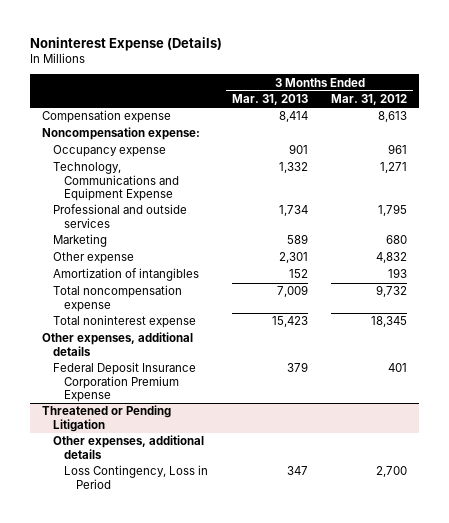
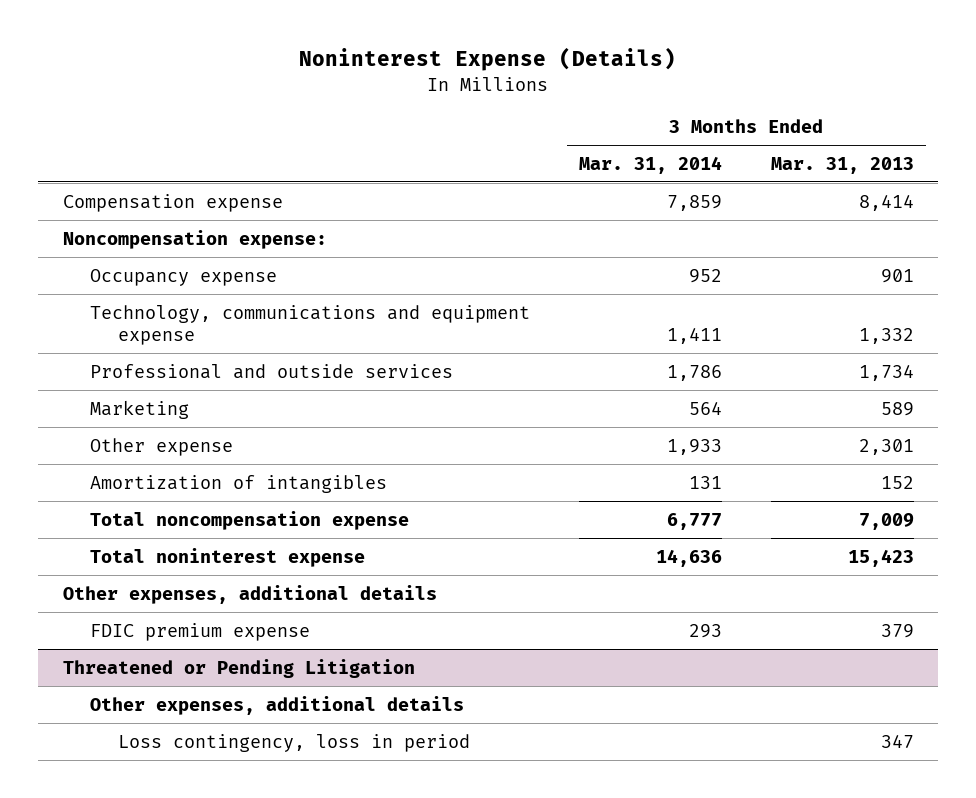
- | 3 Months Ended Mar. 31, 2013 | 3 Months Ended Mar. 31, 2012
+ | 3 Months Ended Mar. 31, 2014 | 3 Months Ended Mar. 31, 2013
- Technology, Communications and Equipment Expense | 1,332 | 1,271
+ Technology, communications and equipment expense | 1,411 | 1,332
- Federal Deposit Insurance Corporation Premium Expense | 379 | 401
+ FDIC premium expense | 293 | 379
@ Threatened or Pending Litigation
- Loss Contingency, Loss in Period | 347 | 2,700
+ Loss contingency, loss in period | | 347

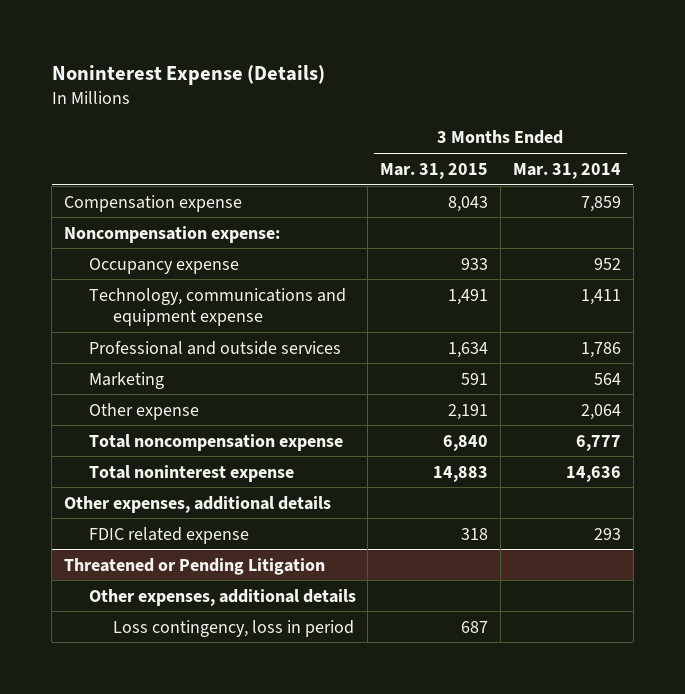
- | 3 Months Ended Mar. 31, 2014 | 3 Months Ended Mar. 31, 2013
+ | 3 Months Ended Mar. 31, 2015 | 3 Months Ended Mar. 31, 2014
- Other expense | 1,933 | 2,301
- Amortization of intangibles | 131 | 152
+ Other expense | 2,191 | 2,064
- FDIC premium expense | 293 | 379
+ FDIC related expense | 318 | 293

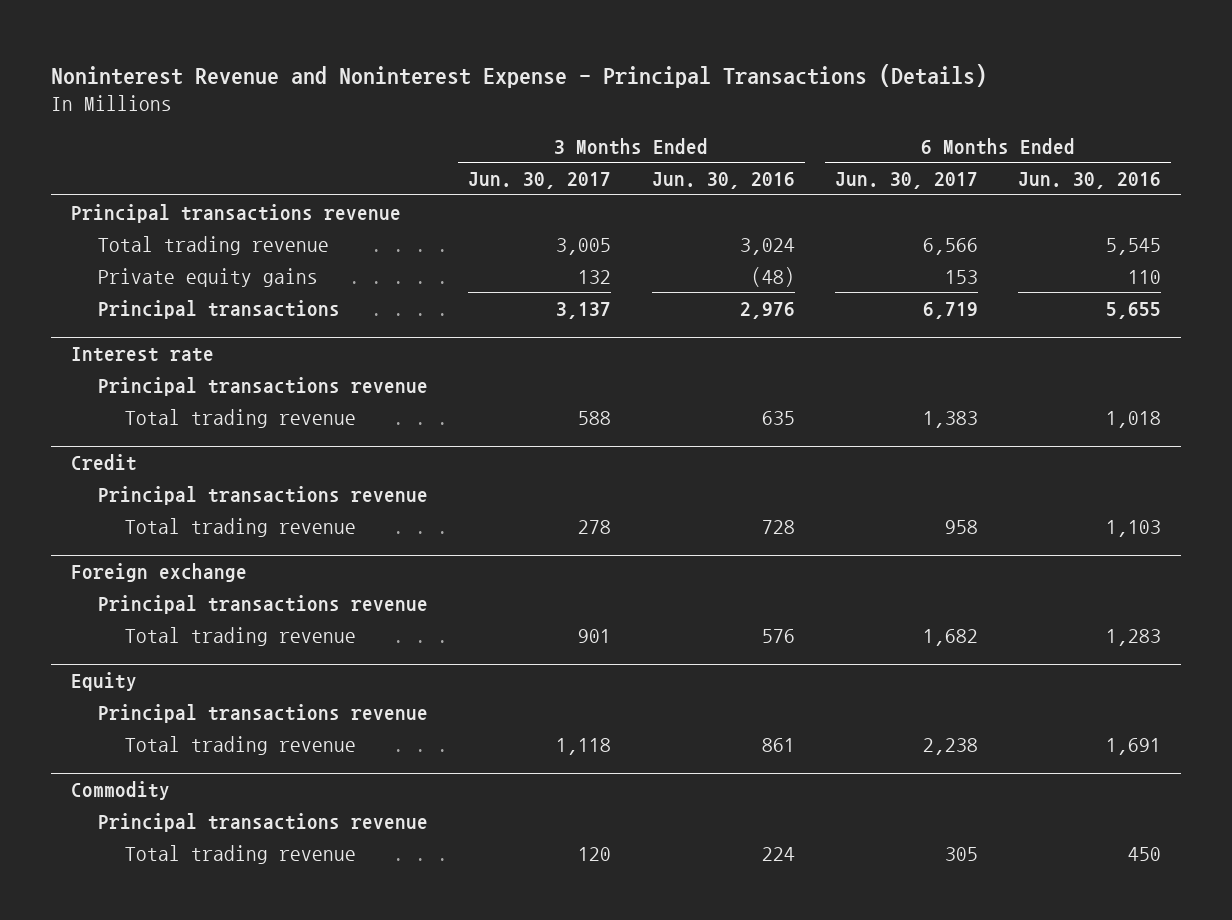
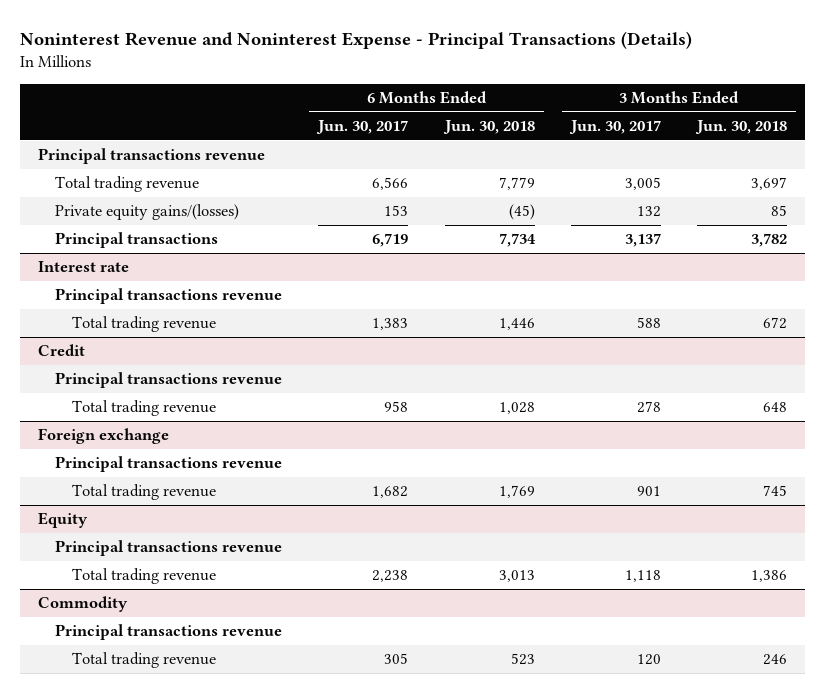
- | 3 Months Ended Jun. 30, 2017 | 3 Months Ended Jun. 30, 2016 | 6 Months Ended Jun. 30, 2017 | 6 Months Ended Jun. 30, 2016
+ | 6 Months Ended Jun. 30, 2017 | 6 Months Ended Jun. 30, 2018 | 3 Months Ended Jun. 30, 2017 | 3 Months Ended Jun. 30, 2018
- Private equity gains | 132 | (48) | 153 | 110
+ Private equity gains/(losses) | 153 | (45) | 132 | 85

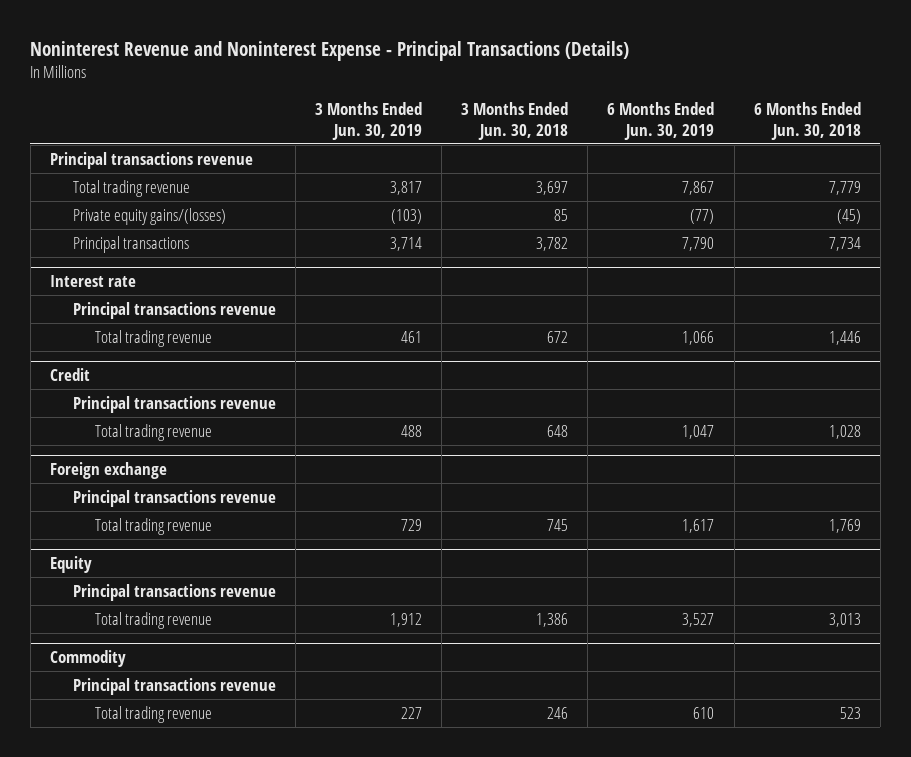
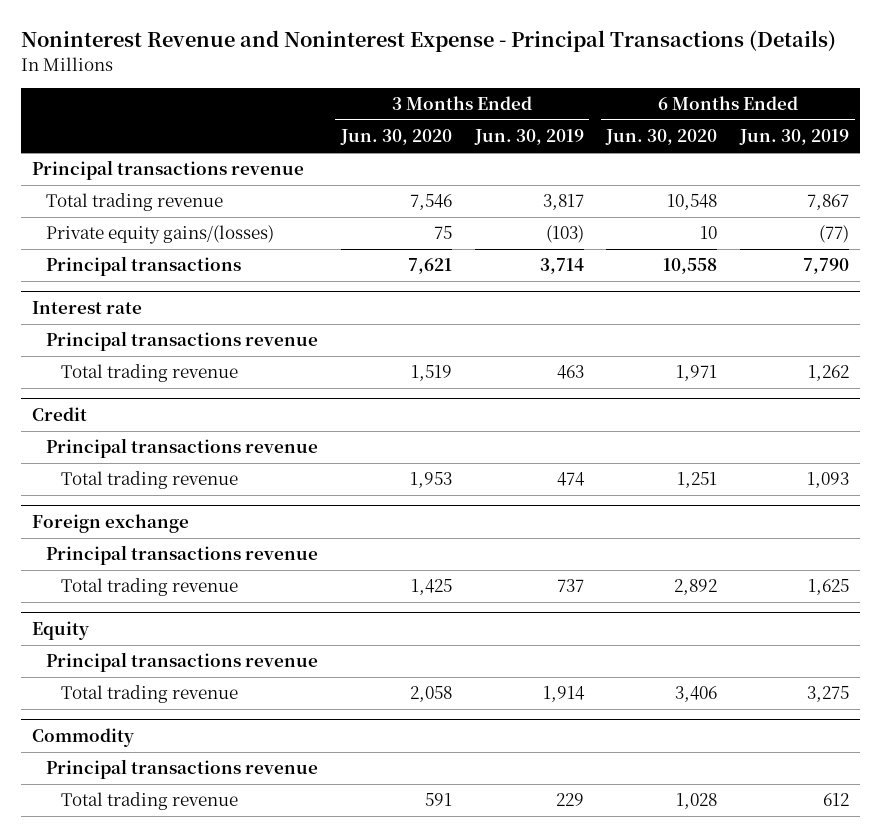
- | 3 Months Ended Jun. 30, 2019 | 3 Months Ended Jun. 30, 2018 | 6 Months Ended Jun. 30, 2019 | 6 Months Ended Jun. 30, 2018
+ | 3 Months Ended Jun. 30, 2020 | 3 Months Ended Jun. 30, 2019 | 6 Months Ended Jun. 30, 2020 | 6 Months Ended Jun. 30, 2019
@ Interest rate
- Total trading revenue | 461 | 672 | 1,066 | 1,446
+ Total trading revenue | 1,519 | 463 | 1,971 | 1,262
@ Credit
- Total trading revenue | 488 | 648 | 1,047 | 1,028
+ Total trading revenue | 1,953 | 474 | 1,251 | 1,093
@ Foreign exchange
- Total trading revenue | 729 | 745 | 1,617 | 1,769
+ Total trading revenue | 1,425 | 737 | 2,892 | 1,625
@ Equity
- Total trading revenue | 1,912 | 1,386 | 3,527 | 3,013
+ Total trading revenue | 2,058 | 1,914 | 3,406 | 3,275
@ Commodity
- Total trading revenue | 227 | 246 | 610 | 523
+ Total trading revenue | 591 | 229 | 1,028 | 612

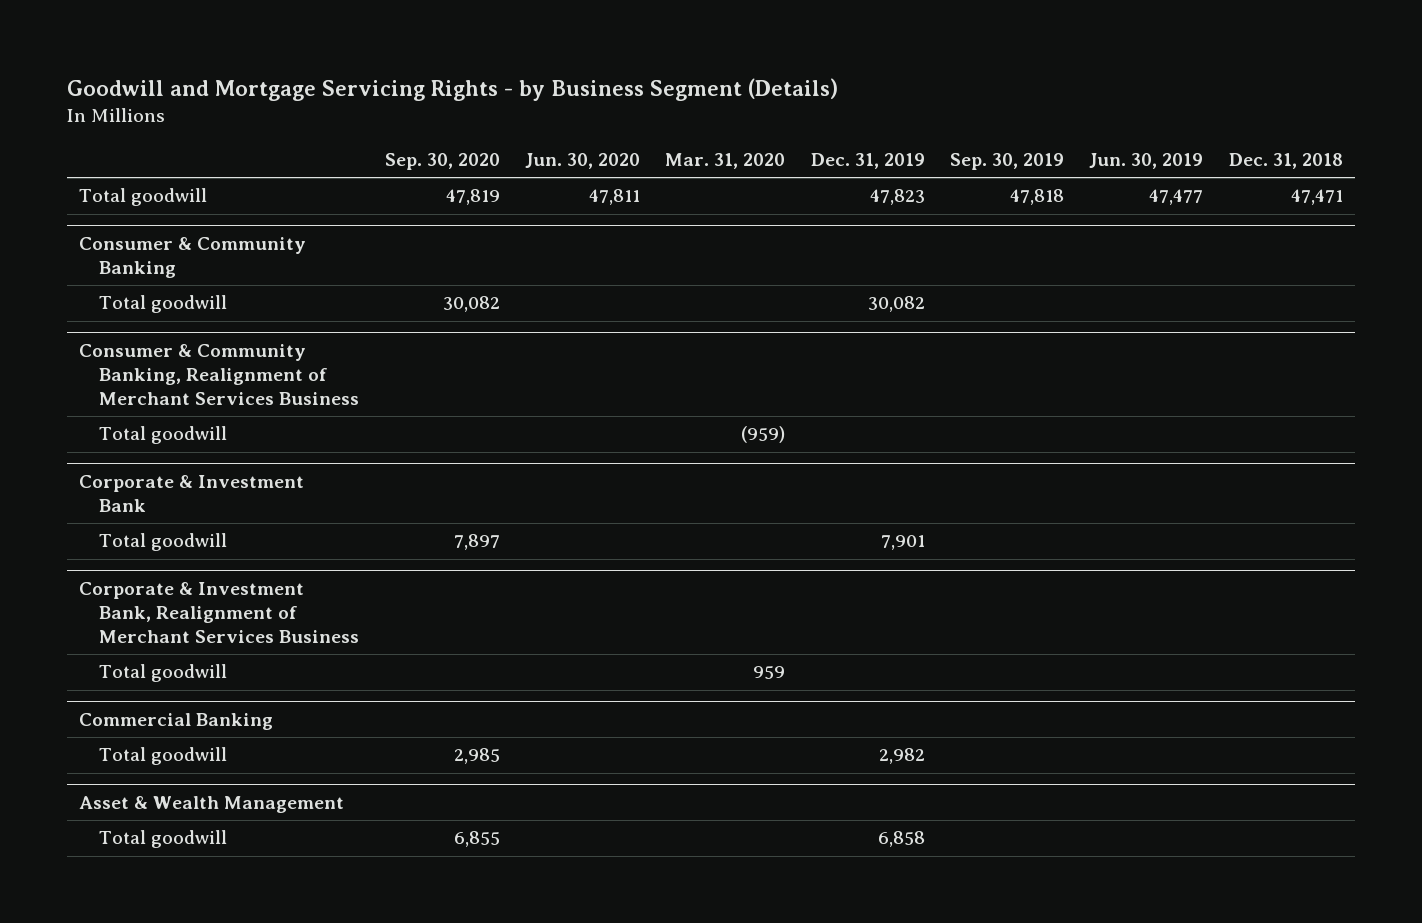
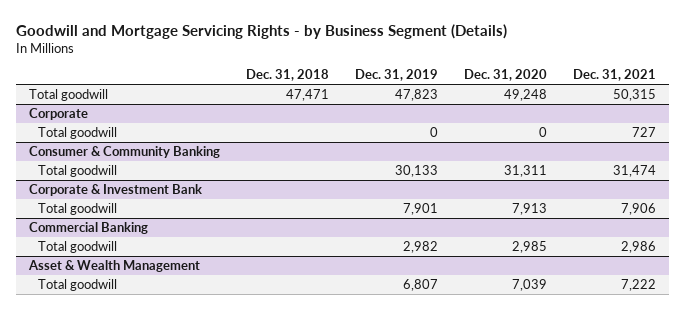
- | Sep. 30, 2020 | Jun. 30, 2020 | Mar. 31, 2020 | Dec. 31, 2019 | Sep. 30, 2019 | Jun. 30, 2019 | Dec. 31, 2018
+ | Dec. 31, 2018 | Dec. 31, 2019 | Dec. 31, 2020 | Dec. 31, 2021
+ Corporate
+ Total goodwill | | 0 | 0 | 727
@ Consumer & Community Banking
- Total goodwill | 30,082 | | | 30,082 | | |
- Consumer & Community Banking, Realignment of Merchant Services Business
- Total goodwill | | | (959) | | | |
@ Consumer & Community Banking
+ Total goodwill | | 30,133 | 31,311 | 31,474
- Corporate & Investment Bank, Realignment of Merchant Services Business
- Total goodwill | | | 959 | | | |
@ Asset & Wealth Management
- Total goodwill | 6,855 | | | 6,858 | | |
+ Total goodwill | | 6,807 | 7,039 | 7,222

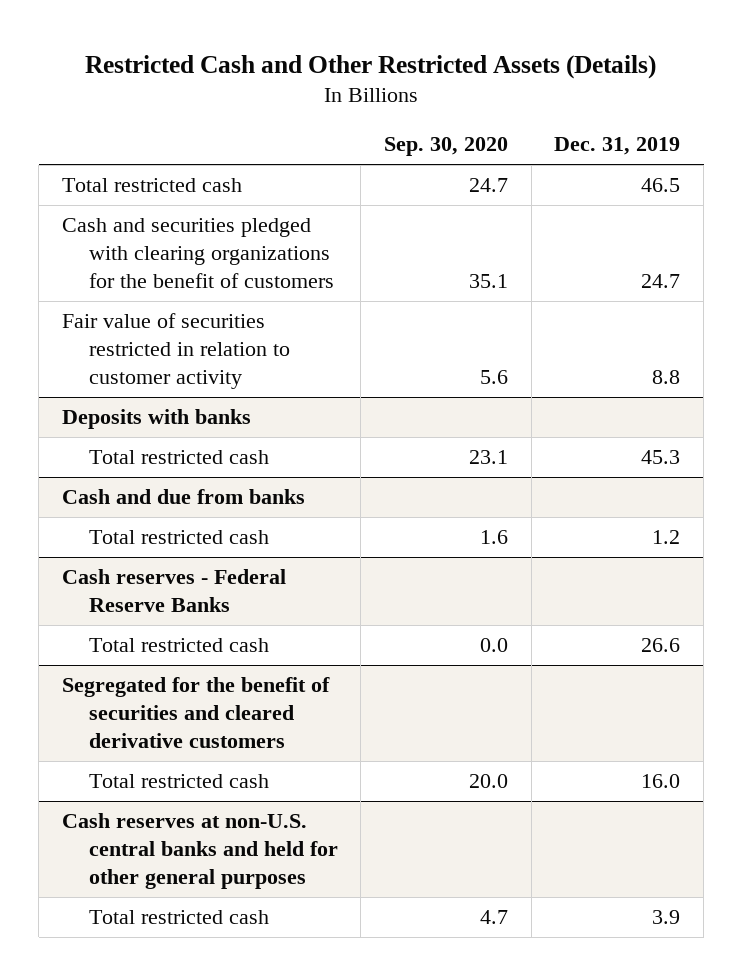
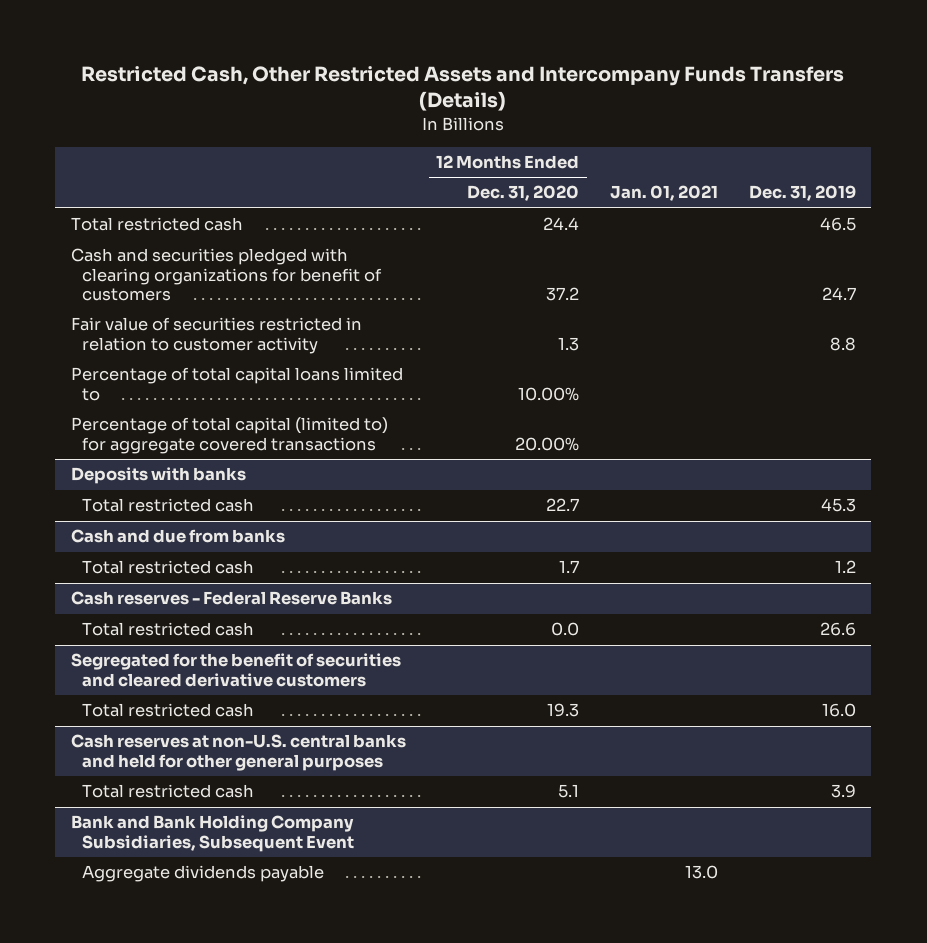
- Restricted Cash and Other Restricted Assets (Details)
+ Restricted Cash, Other Restricted Assets and Intercompany Funds Transfers (Details)
- | Sep. 30, 2020 | Dec. 31, 2019
+ | 12 Months Ended Dec. 31, 2020 | Jan. 01, 2021 | Dec. 31, 2019
- Cash and securities pledged with clearing organizations for the benefit of customers | 35.1 | 24.7
+ Cash and securities pledged with clearing organizations for benefit of customers | 37.2 | | 24.7
+ Percentage of total capital loans limited to | 10.00% | |
+ Percentage of total capital (limited to) for aggregate covered transactions | 20.00% | |
+ Bank and Bank Holding Company Subsidiaries, Subsequent Event
+ Aggregate dividends payable | | 13.0 |

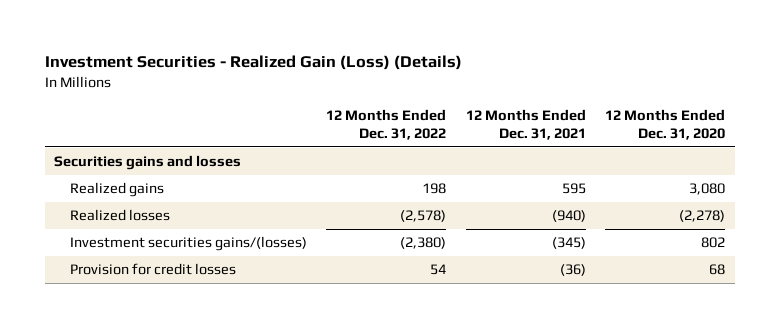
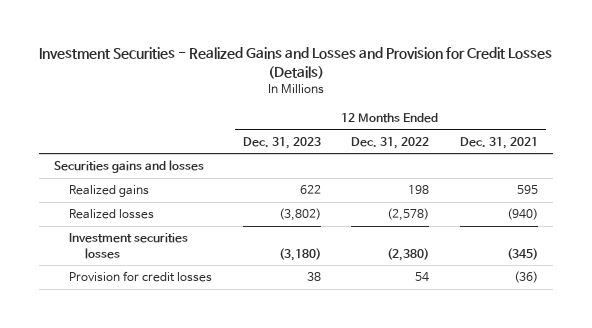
- Investment Securities - Realized Gain (Loss) (Details)
+ Investment Securities - Realized Gains and Losses and Provision for Credit Losses (Details)
- | 12 Months Ended Dec. 31, 2022 | 12 Months Ended Dec. 31, 2021 | 12 Months Ended Dec. 31, 2020
+ | 12 Months Ended Dec. 31, 2023 | 12 Months Ended Dec. 31, 2022 | 12 Months Ended Dec. 31, 2021
- Investment securities gains/(losses) | (2,380) | (345) | 802
+ Investment securities losses | (3,180) | (2,380) | (345)

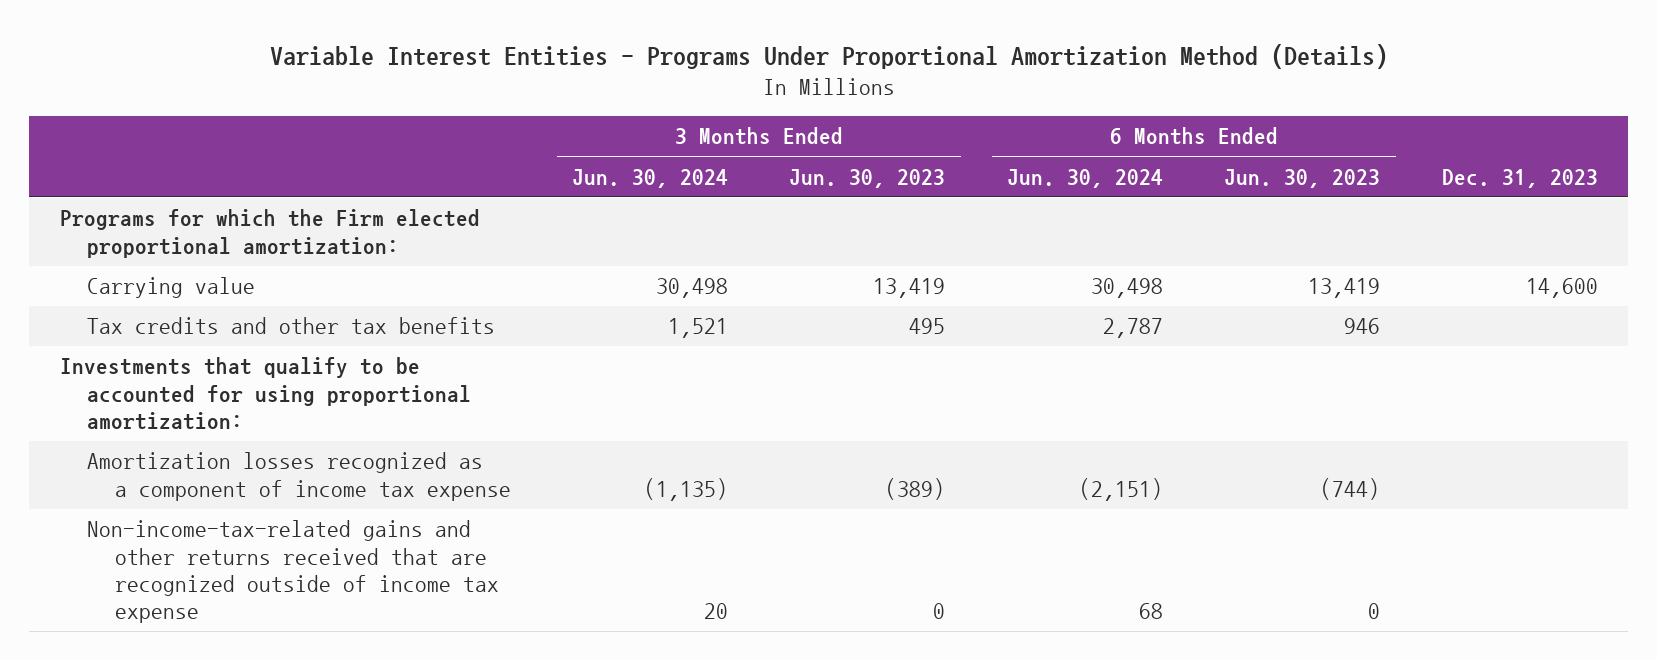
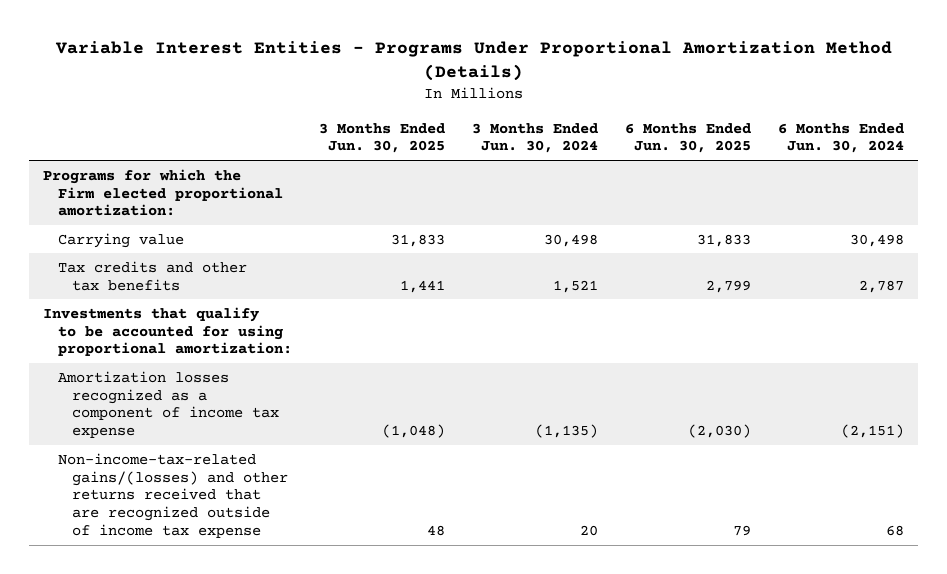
- | 3 Months Ended Jun. 30, 2024 | 3 Months Ended Jun. 30, 2023 | 6 Months Ended Jun. 30, 2024 | 6 Months Ended Jun. 30, 2023 | Dec. 31, 2023
+ | 3 Months Ended Jun. 30, 2025 | 3 Months Ended Jun. 30, 2024 | 6 Months Ended Jun. 30, 2025 | 6 Months Ended Jun. 30, 2024
- Non-income-tax-related gains and other returns received that are recognized outside of income tax expense | 20 | 0 | 68 | 0 |
+ Non-income-tax-related gains/(losses) and other returns received that are recognized outside of income tax expense | 48 | 20 | 79 | 68

